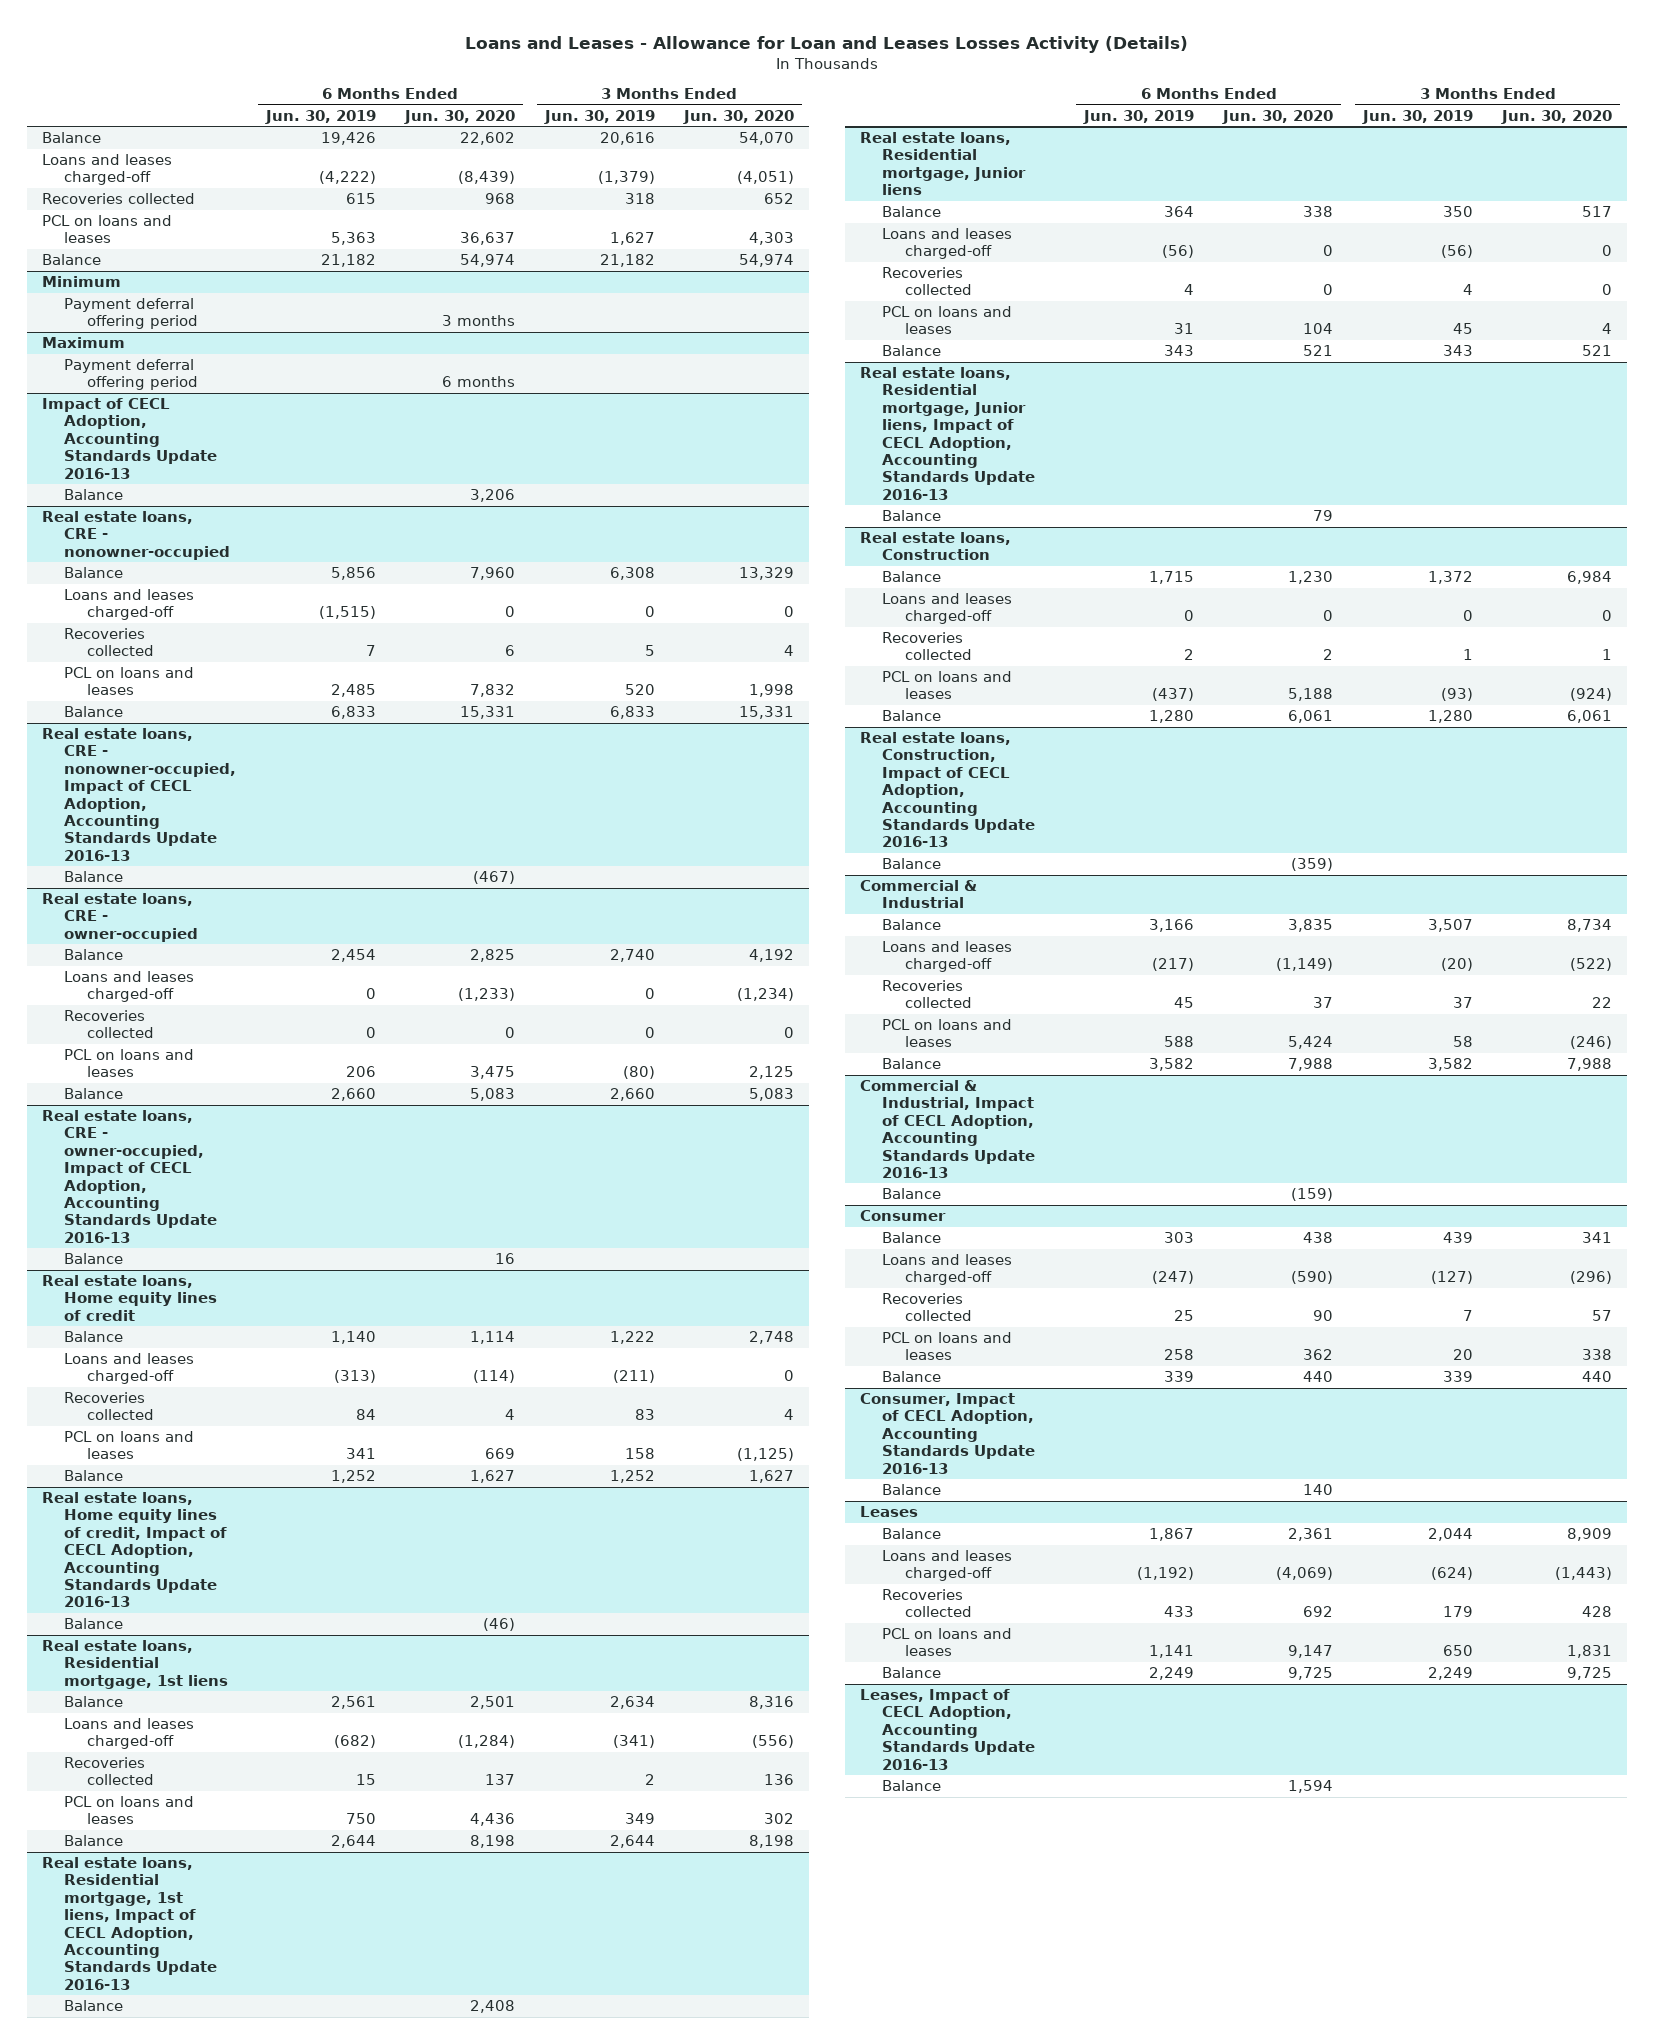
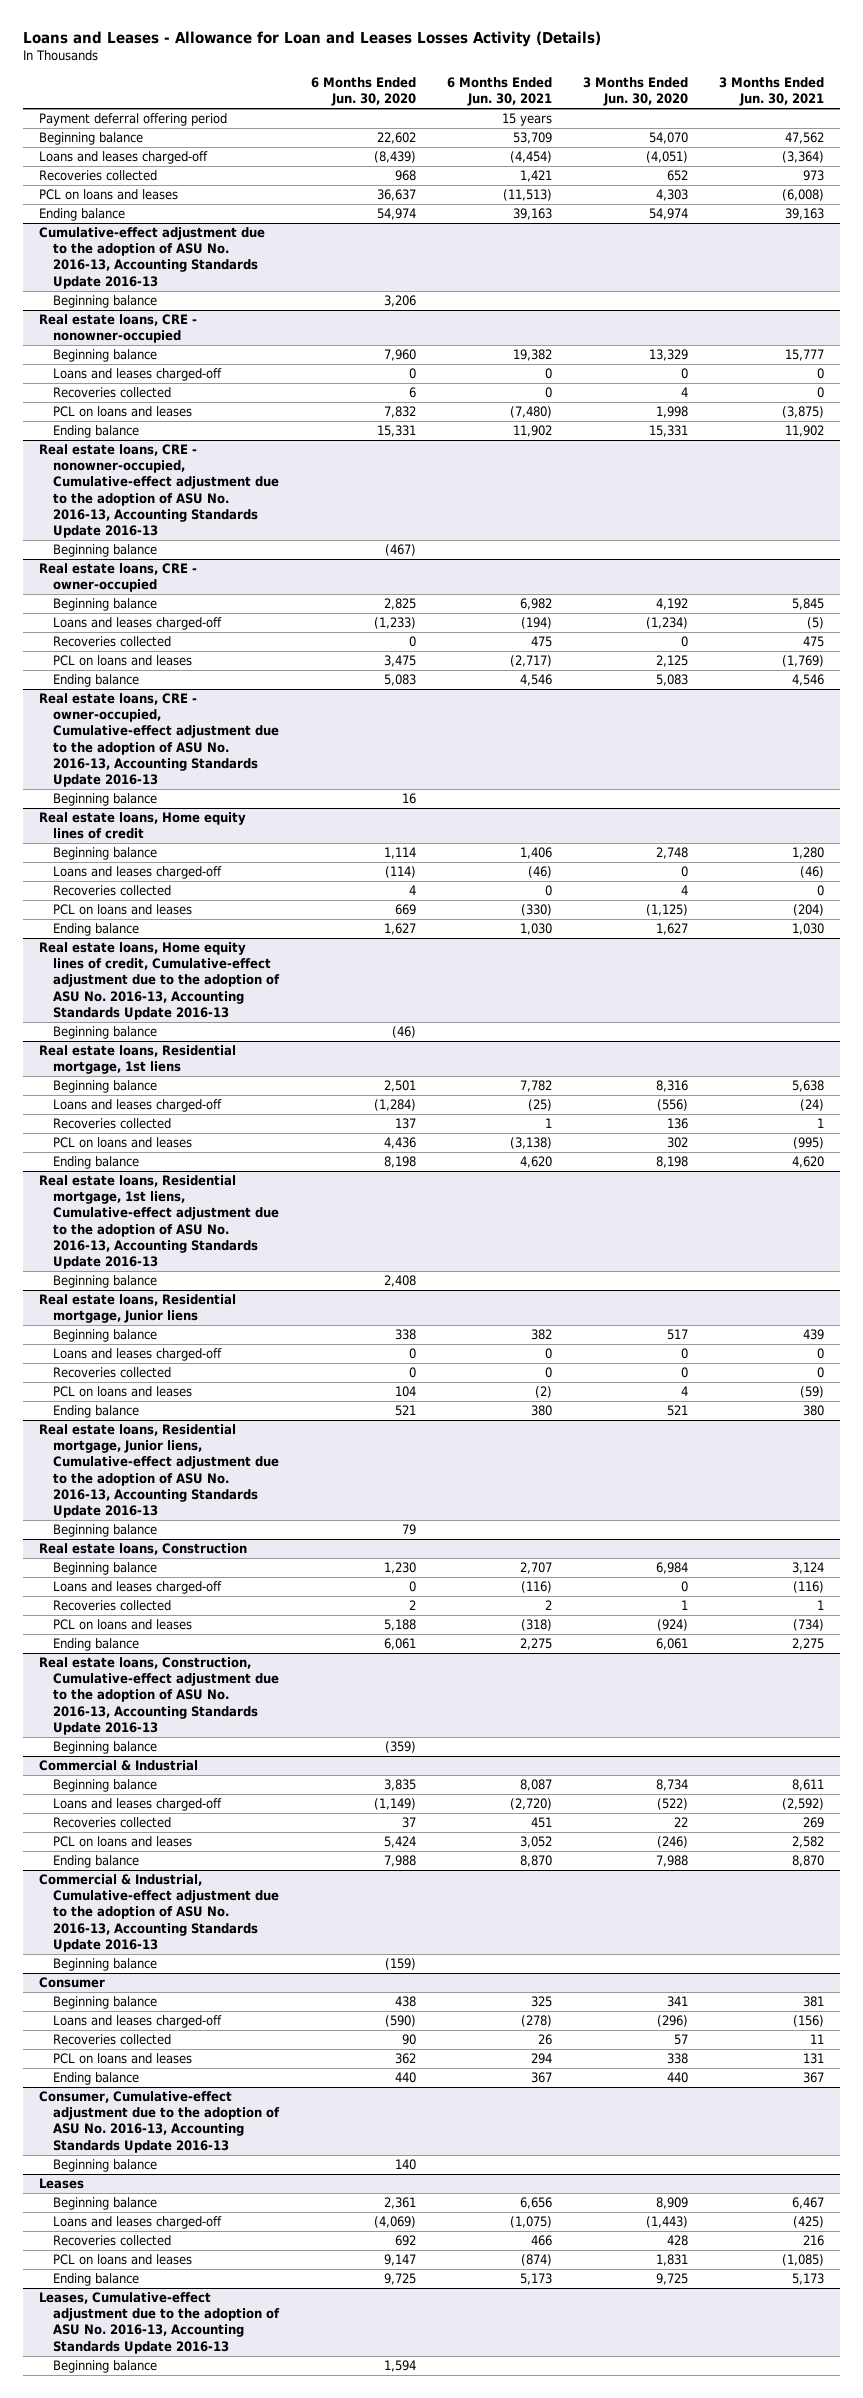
- | 6 Months Ended Jun. 30, 2019 | 6 Months Ended Jun. 30, 2020 | 3 Months Ended Jun. 30, 2019 | 3 Months Ended Jun. 30, 2020
+ | 6 Months Ended Jun. 30, 2020 | 6 Months Ended Jun. 30, 2021 | 3 Months Ended Jun. 30, 2020 | 3 Months Ended Jun. 30, 2021
- Balance | 19,426 | 22,602 | 20,616 | 54,070
+ Payment deferral offering period | | 15 years | |
+ Beginning balance | 22,602 | 53,709 | 54,070 | 47,562
- Balance | 21,182 | 54,974 | 21,182 | 54,974
- Minimum
- Payment deferral offering period | | 3 months | |
- Maximum
- Payment deferral offering period | | 6 months | |
- Impact of CECL Adoption, Accounting Standards Update 2016-13
- Balance | | 3,206 | |
+ Ending balance | 54,974 | 39,163 | 54,974 | 39,163
+ Cumulative-effect adjustment due to the adoption of ASU No. 2016-13, Accounting Standards Update 2016-13
+ Beginning balance | 3,206 | | |
@ Real estate loans, CRE - nonowner-occupied
- Balance | 5,856 | 7,960 | 6,308 | 13,329
+ Beginning balance | 7,960 | 19,382 | 13,329 | 15,777
- Balance | 6,833 | 15,331 | 6,833 | 15,331
- Real estate loans, CRE - nonowner-occupied, Impact of CECL Adoption, Accounting Standards Update 2016-13
- Balance | | (467) | |
@ Real estate loans, CRE - nonowner-occupied
+ Ending balance | 15,331 | 11,902 | 15,331 | 11,902
+ Real estate loans, CRE - nonowner-occupied, Cumulative-effect adjustment due to the adoption of ASU No. 2016-13, Accounting Standards Update 2016-13
+ Beginning balance | (467) | | |
@ Real estate loans, CRE - owner-occupied
- Balance | 2,454 | 2,825 | 2,740 | 4,192
+ Beginning balance | 2,825 | 6,982 | 4,192 | 5,845
- Balance | 2,660 | 5,083 | 2,660 | 5,083
- Real estate loans, CRE - owner-occupied, Impact of CECL Adoption, Accounting Standards Update 2016-13
- Balance | | 16 | |
@ Real estate loans, CRE - owner-occupied
+ Ending balance | 5,083 | 4,546 | 5,083 | 4,546
+ Real estate loans, CRE - owner-occupied, Cumulative-effect adjustment due to the adoption of ASU No. 2016-13, Accounting Standards Update 2016-13
+ Beginning balance | 16 | | |
@ Real estate loans, Home equity lines of credit
- Balance | 1,140 | 1,114 | 1,222 | 2,748
+ Beginning balance | 1,114 | 1,406 | 2,748 | 1,280
- Balance | 1,252 | 1,627 | 1,252 | 1,627
- Real estate loans, Home equity lines of credit, Impact of CECL Adoption, Accounting Standards Update 2016-13
- Balance | | (46) | |
@ Real estate loans, Home equity lines of credit
+ Ending balance | 1,627 | 1,030 | 1,627 | 1,030
+ Real estate loans, Home equity lines of credit, Cumulative-effect adjustment due to the adoption of ASU No. 2016-13, Accounting Standards Update 2016-13
+ Beginning balance | (46) | | |
@ Real estate loans, Residential mortgage, 1st liens
- Balance | 2,561 | 2,501 | 2,634 | 8,316
+ Beginning balance | 2,501 | 7,782 | 8,316 | 5,638
- Balance | 2,644 | 8,198 | 2,644 | 8,198
- Real estate loans, Residential mortgage, 1st liens, Impact of CECL Adoption, Accounting Standards Update 2016-13
- Balance | | 2,408 | |
@ Real estate loans, Residential mortgage, 1st liens
+ Ending balance | 8,198 | 4,620 | 8,198 | 4,620
+ Real estate loans, Residential mortgage, 1st liens, Cumulative-effect adjustment due to the adoption of ASU No. 2016-13, Accounting Standards Update 2016-13
+ Beginning balance | 2,408 | | |
@ Real estate loans, Residential mortgage, Junior liens
- Balance | 364 | 338 | 350 | 517
+ Beginning balance | 338 | 382 | 517 | 439
- Balance | 343 | 521 | 343 | 521
- Real estate loans, Residential mortgage, Junior liens, Impact of CECL Adoption, Accounting Standards Update 2016-13
- Balance | | 79 | |
@ Real estate loans, Residential mortgage, Junior liens
+ Ending balance | 521 | 380 | 521 | 380
+ Real estate loans, Residential mortgage, Junior liens, Cumulative-effect adjustment due to the adoption of ASU No. 2016-13, Accounting Standards Update 2016-13
+ Beginning balance | 79 | | |
@ Real estate loans, Construction
- Balance | 1,715 | 1,230 | 1,372 | 6,984
+ Beginning balance | 1,230 | 2,707 | 6,984 | 3,124
- Balance | 1,280 | 6,061 | 1,280 | 6,061
- Real estate loans, Construction, Impact of CECL Adoption, Accounting Standards Update 2016-13
- Balance | | (359) | |
@ Real estate loans, Construction
+ Ending balance | 6,061 | 2,275 | 6,061 | 2,275
+ Real estate loans, Construction, Cumulative-effect adjustment due to the adoption of ASU No. 2016-13, Accounting Standards Update 2016-13
+ Beginning balance | (359) | | |
@ Commercial & Industrial
- Balance | 3,166 | 3,835 | 3,507 | 8,734
+ Beginning balance | 3,835 | 8,087 | 8,734 | 8,611
- Balance | 3,582 | 7,988 | 3,582 | 7,988
- Commercial & Industrial, Impact of CECL Adoption, Accounting Standards Update 2016-13
- Balance | | (159) | |
@ Commercial & Industrial
+ Ending balance | 7,988 | 8,870 | 7,988 | 8,870
+ Commercial & Industrial, Cumulative-effect adjustment due to the adoption of ASU No. 2016-13, Accounting Standards Update 2016-13
+ Beginning balance | (159) | | |
@ Consumer
- Balance | 303 | 438 | 439 | 341
+ Beginning balance | 438 | 325 | 341 | 381
- Balance | 339 | 440 | 339 | 440
- Consumer, Impact of CECL Adoption, Accounting Standards Update 2016-13
- Balance | | 140 | |
@ Consumer
+ Ending balance | 440 | 367 | 440 | 367
+ Consumer, Cumulative-effect adjustment due to the adoption of ASU No. 2016-13, Accounting Standards Update 2016-13
+ Beginning balance | 140 | | |
@ Leases
- Balance | 1,867 | 2,361 | 2,044 | 8,909
+ Beginning balance | 2,361 | 6,656 | 8,909 | 6,467
- Balance | 2,249 | 9,725 | 2,249 | 9,725
- Leases, Impact of CECL Adoption, Accounting Standards Update 2016-13
- Balance | | 1,594 | |
@ Leases
+ Ending balance | 9,725 | 5,173 | 9,725 | 5,173
+ Leases, Cumulative-effect adjustment due to the adoption of ASU No. 2016-13, Accounting Standards Update 2016-13
+ Beginning balance | 1,594 | | |

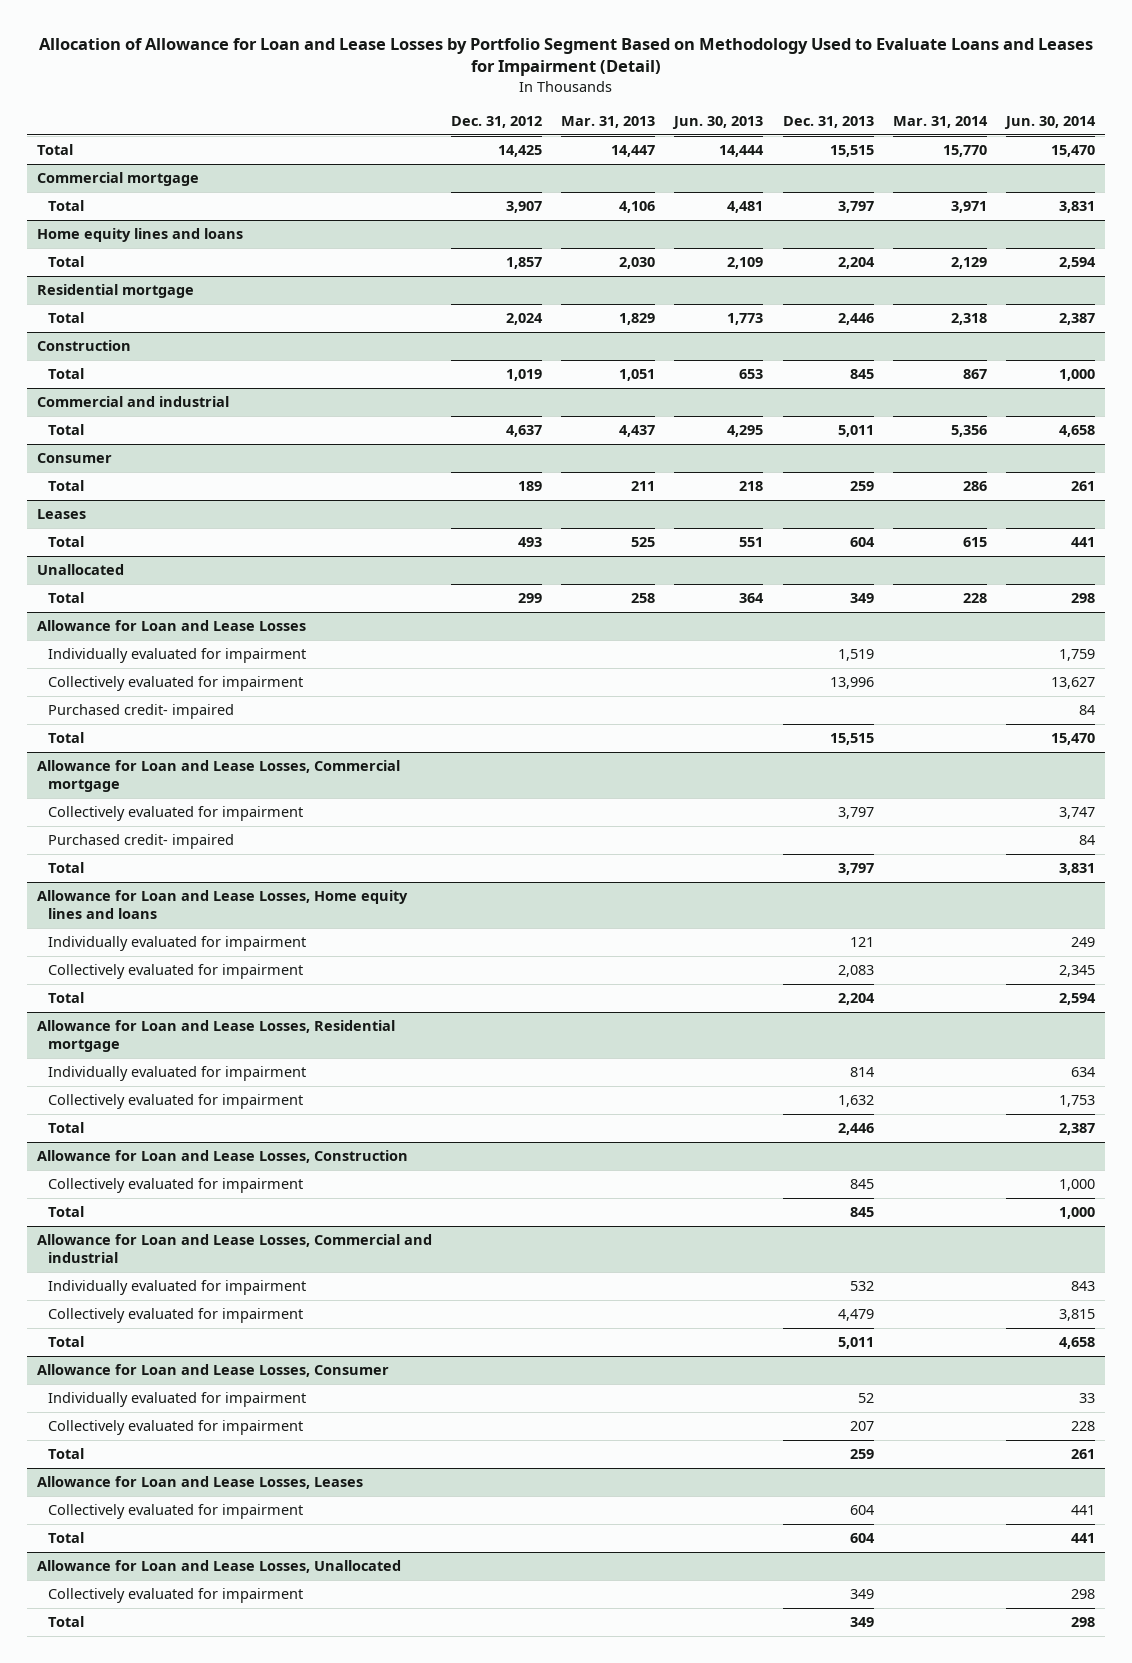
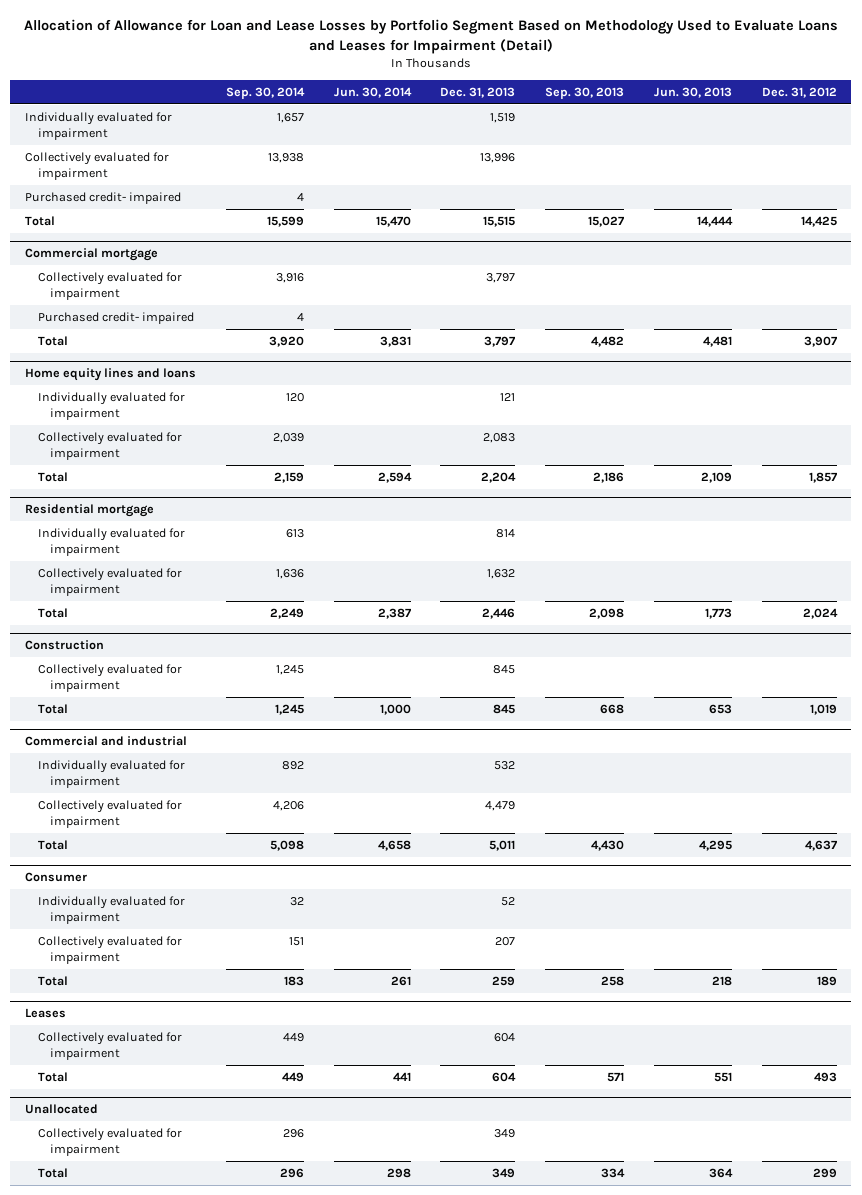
- | Dec. 31, 2012 | Mar. 31, 2013 | Jun. 30, 2013 | Dec. 31, 2013 | Mar. 31, 2014 | Jun. 30, 2014
+ | Sep. 30, 2014 | Jun. 30, 2014 | Dec. 31, 2013 | Sep. 30, 2013 | Jun. 30, 2013 | Dec. 31, 2012
+ Individually evaluated for impairment | 1,657 | | 1,519 | | |
+ Collectively evaluated for impairment | 13,938 | | 13,996 | | |
+ Purchased credit- impaired | 4 | | | | |
@ Commercial mortgage
+ Collectively evaluated for impairment | 3,916 | | 3,797 | | |
+ Purchased credit- impaired | 4 | | | | |
@ Home equity lines and loans
+ Individually evaluated for impairment | 120 | | 121 | | |
+ Collectively evaluated for impairment | 2,039 | | 2,083 | | |
@ Residential mortgage
+ Individually evaluated for impairment | 613 | | 814 | | |
+ Collectively evaluated for impairment | 1,636 | | 1,632 | | |
@ Construction
+ Collectively evaluated for impairment | 1,245 | | 845 | | |
@ Commercial and industrial
+ Individually evaluated for impairment | 892 | | 532 | | |
+ Collectively evaluated for impairment | 4,206 | | 4,479 | | |
@ Consumer
+ Individually evaluated for impairment | 32 | | 52 | | |
+ Collectively evaluated for impairment | 151 | | 207 | | |
@ Leases
+ Collectively evaluated for impairment | 449 | | 604 | | |
@ Unallocated
+ Collectively evaluated for impairment | 296 | | 349 | | |
- Allowance for Loan and Lease Losses
- Individually evaluated for impairment | | | | 1,519 | | 1,759
- Collectively evaluated for impairment | | | | 13,996 | | 13,627
- Purchased credit- impaired | | | | | | 84
- Total | | | | 15,515 | | 15,470
- Allowance for Loan and Lease Losses, Commercial mortgage
- Collectively evaluated for impairment | | | | 3,797 | | 3,747
- Purchased credit- impaired | | | | | | 84
- Total | | | | 3,797 | | 3,831
- Allowance for Loan and Lease Losses, Home equity lines and loans
- Individually evaluated for impairment | | | | 121 | | 249
- Collectively evaluated for impairment | | | | 2,083 | | 2,345
- Total | | | | 2,204 | | 2,594
- Allowance for Loan and Lease Losses, Residential mortgage
- Individually evaluated for impairment | | | | 814 | | 634
- Collectively evaluated for impairment | | | | 1,632 | | 1,753
- Total | | | | 2,446 | | 2,387
- Allowance for Loan and Lease Losses, Construction
- Collectively evaluated for impairment | | | | 845 | | 1,000
- Total | | | | 845 | | 1,000
- Allowance for Loan and Lease Losses, Commercial and industrial
- Individually evaluated for impairment | | | | 532 | | 843
- Collectively evaluated for impairment | | | | 4,479 | | 3,815
- Total | | | | 5,011 | | 4,658
- Allowance for Loan and Lease Losses, Consumer
- Individually evaluated for impairment | | | | 52 | | 33
- Collectively evaluated for impairment | | | | 207 | | 228
- Total | | | | 259 | | 261
- Allowance for Loan and Lease Losses, Leases
- Collectively evaluated for impairment | | | | 604 | | 441
- Total | | | | 604 | | 441
- Allowance for Loan and Lease Losses, Unallocated
- Collectively evaluated for impairment | | | | 349 | | 298
- Total | | | | 349 | | 298

